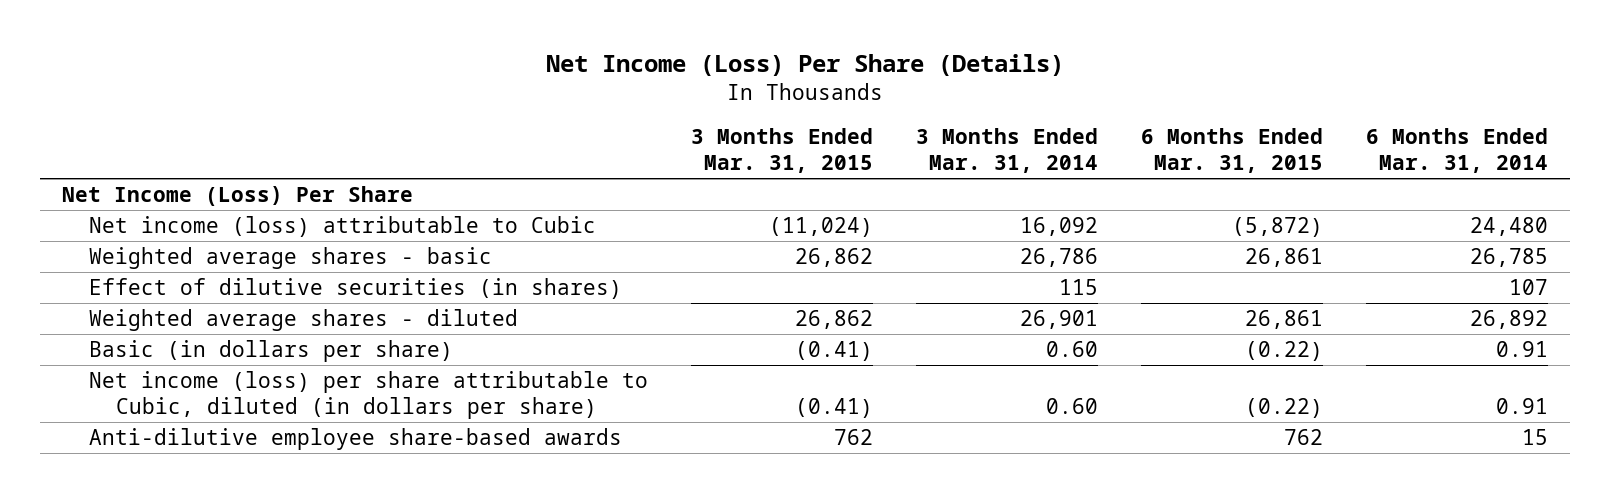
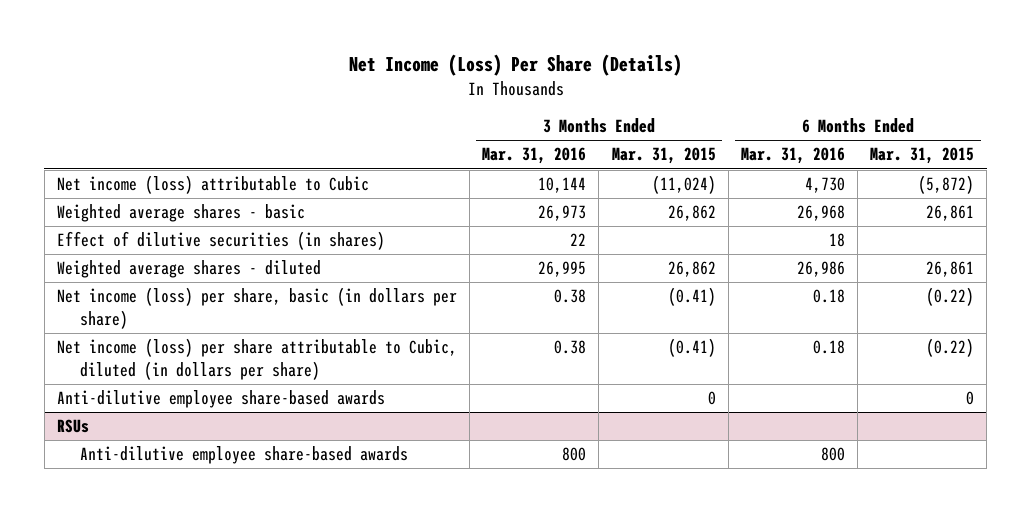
- | 3 Months Ended Mar. 31, 2015 | 3 Months Ended Mar. 31, 2014 | 6 Months Ended Mar. 31, 2015 | 6 Months Ended Mar. 31, 2014
+ | 3 Months Ended Mar. 31, 2016 | 3 Months Ended Mar. 31, 2015 | 6 Months Ended Mar. 31, 2016 | 6 Months Ended Mar. 31, 2015
- Net Income (Loss) Per Share
- Basic (in dollars per share) | (0.41) | 0.60 | (0.22) | 0.91
+ Net income (loss) per share, basic (in dollars per share) | 0.38 | (0.41) | 0.18 | (0.22)
- Anti-dilutive employee share-based awards | 762 | | 762 | 15
+ Anti-dilutive employee share-based awards | | 0 | | 0
+ RSUs
+ Anti-dilutive employee share-based awards | 800 | | 800 |

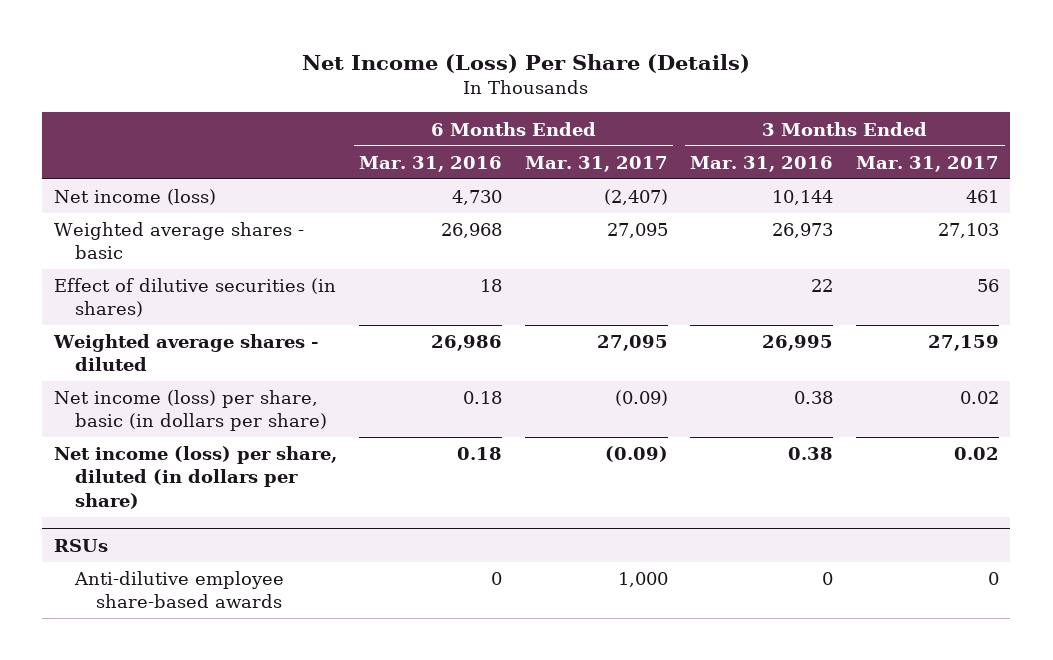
- | 3 Months Ended Mar. 31, 2016 | 3 Months Ended Mar. 31, 2015 | 6 Months Ended Mar. 31, 2016 | 6 Months Ended Mar. 31, 2015
+ | 6 Months Ended Mar. 31, 2016 | 6 Months Ended Mar. 31, 2017 | 3 Months Ended Mar. 31, 2016 | 3 Months Ended Mar. 31, 2017
- Net income (loss) attributable to Cubic | 10,144 | (11,024) | 4,730 | (5,872)
+ Net income (loss) | 4,730 | (2,407) | 10,144 | 461
- Net income (loss) per share attributable to Cubic, diluted (in dollars per share) | 0.38 | (0.41) | 0.18 | (0.22)
- Anti-dilutive employee share-based awards | | 0 | | 0
+ Net income (loss) per share, diluted (in dollars per share) | 0.18 | (0.09) | 0.38 | 0.02
@ RSUs
- Anti-dilutive employee share-based awards | 800 | | 800 |
+ Anti-dilutive employee share-based awards | 0 | 1,000 | 0 | 0

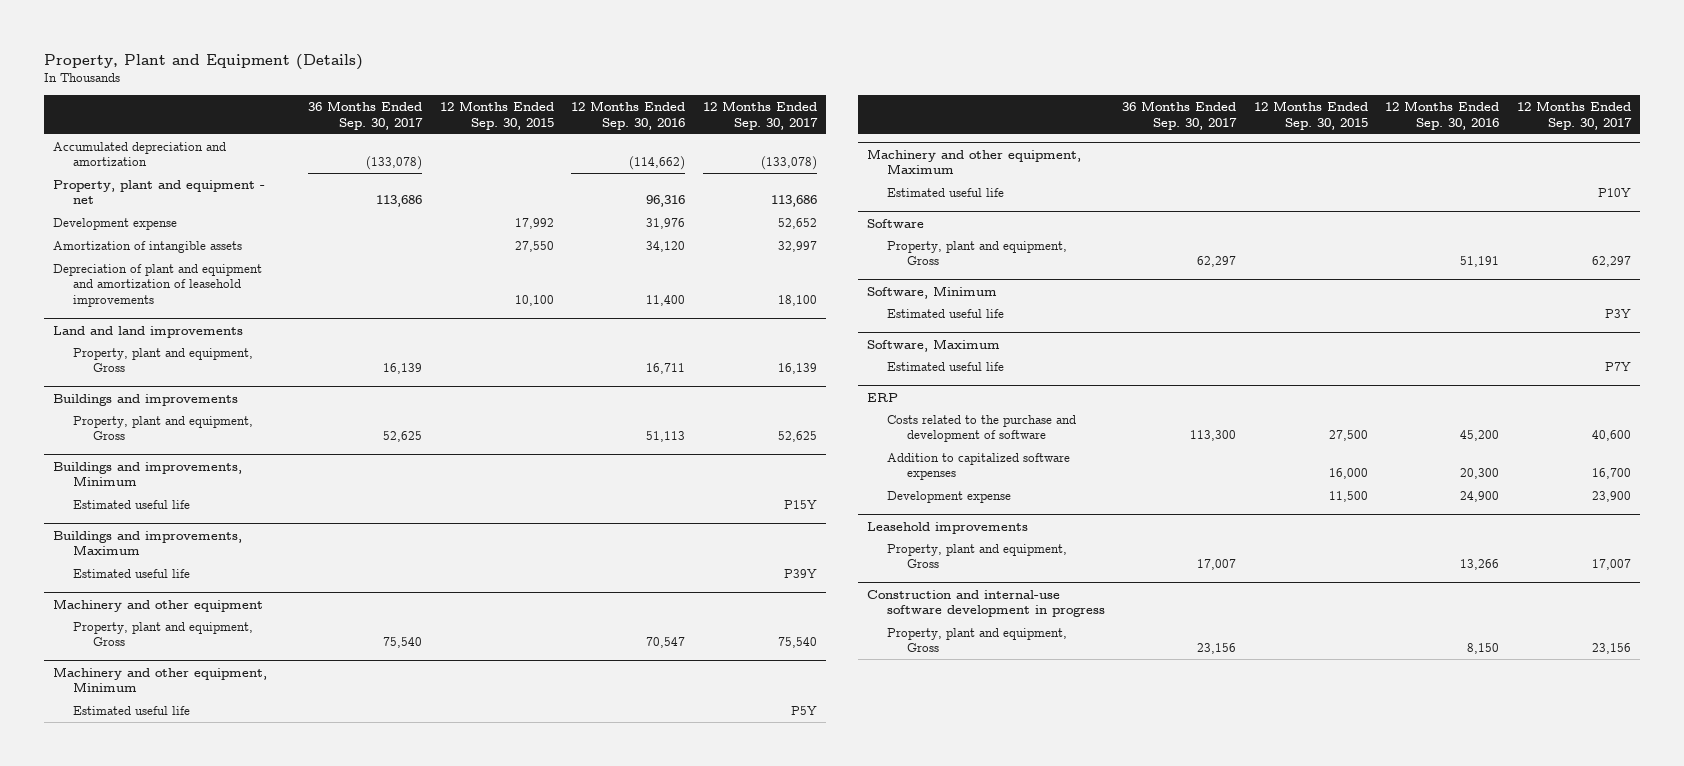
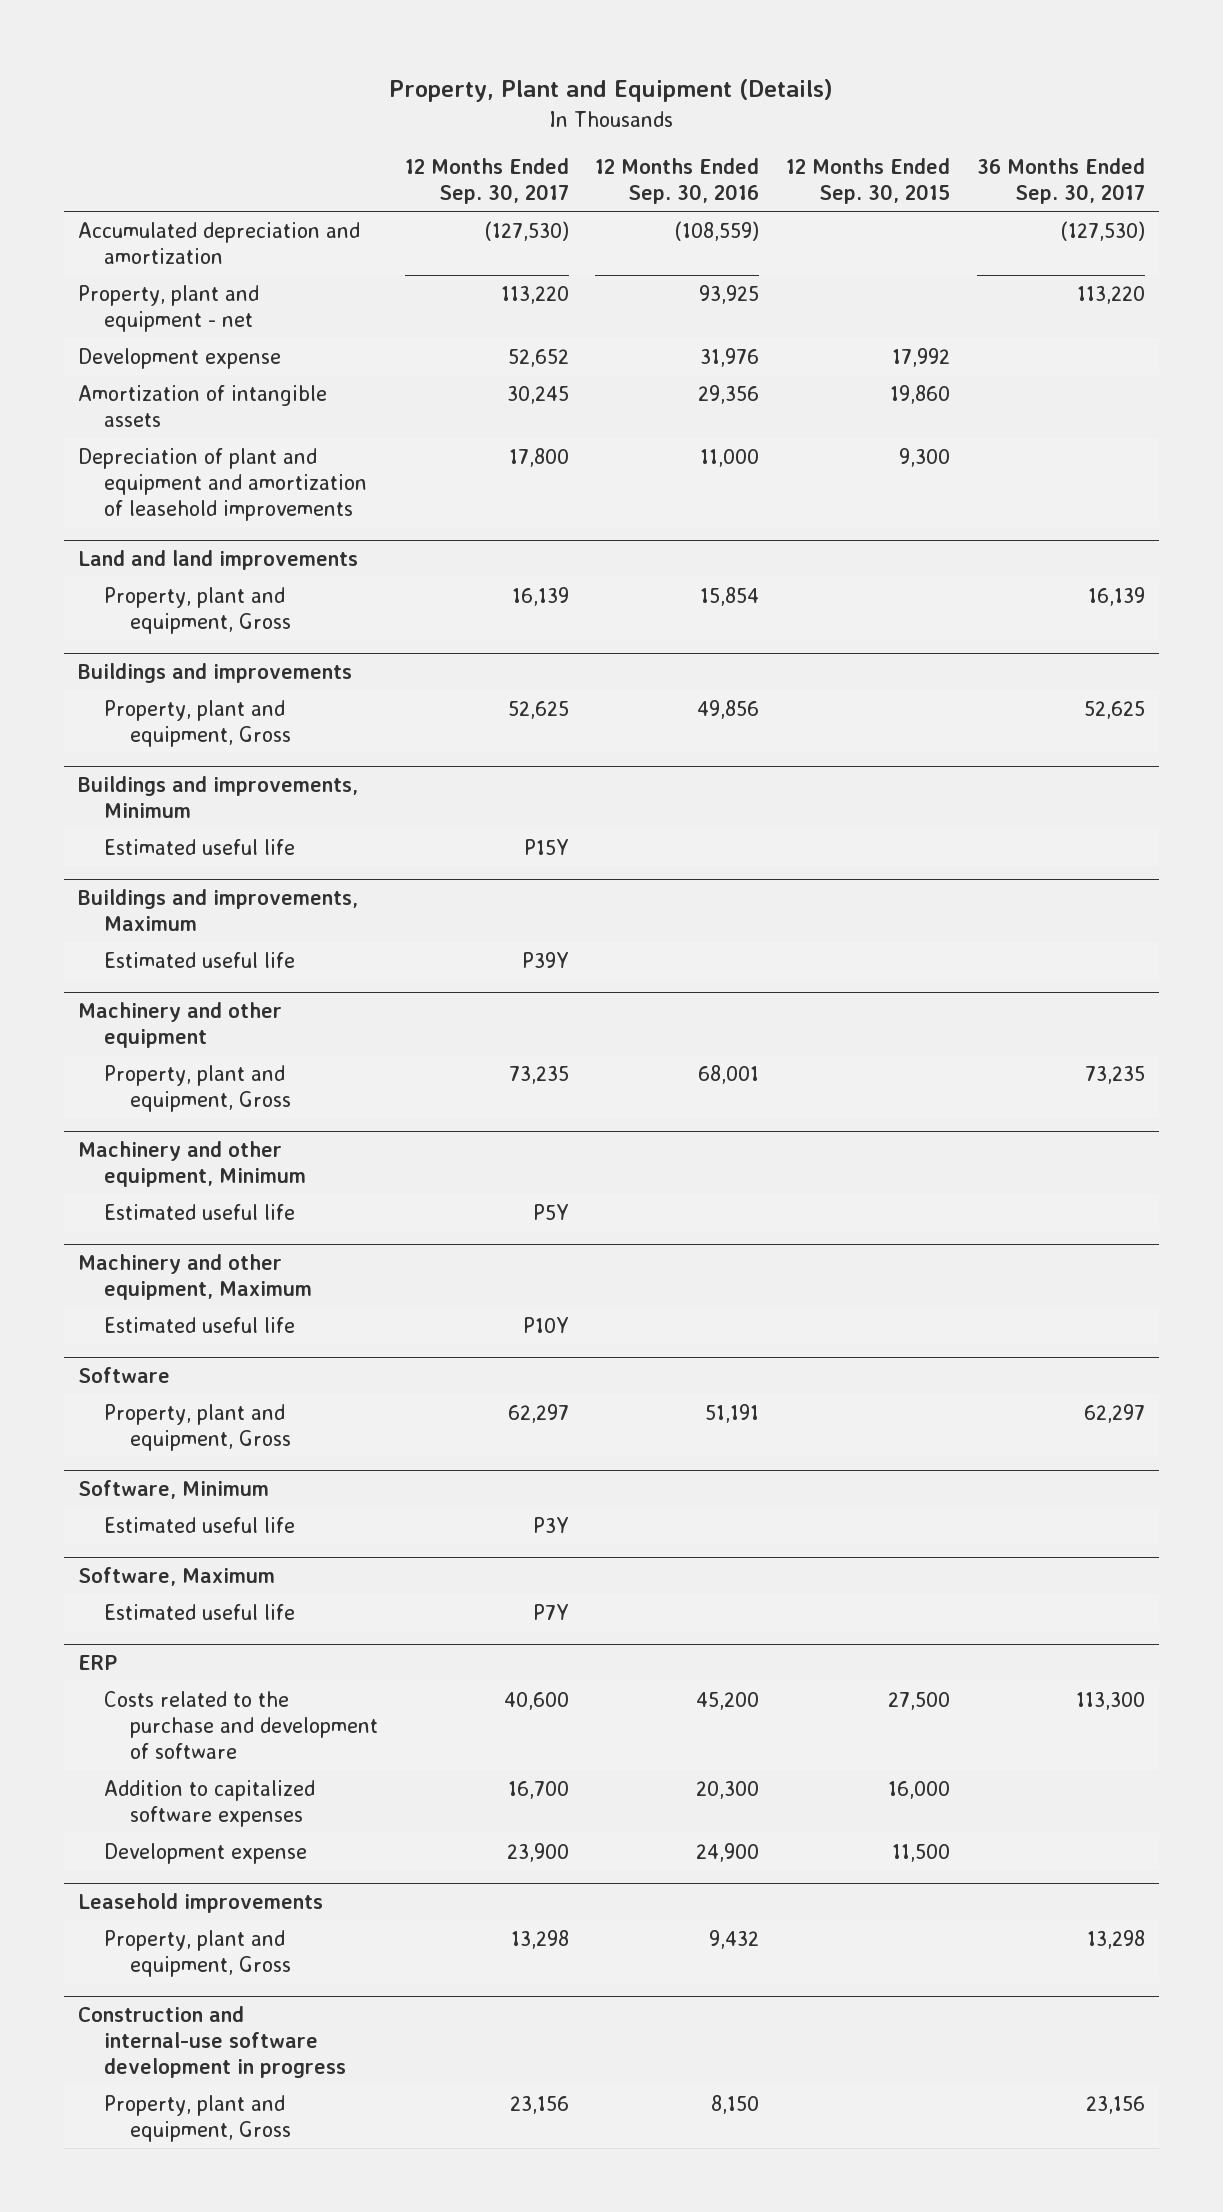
- | 36 Months Ended Sep. 30, 2017 | 12 Months Ended Sep. 30, 2015 | 12 Months Ended Sep. 30, 2016 | 12 Months Ended Sep. 30, 2017
+ | 12 Months Ended Sep. 30, 2017 | 12 Months Ended Sep. 30, 2016 | 12 Months Ended Sep. 30, 2015 | 36 Months Ended Sep. 30, 2017
- Accumulated depreciation and amortization | (133,078) | | (114,662) | (133,078)
- Property, plant and equipment - net | 113,686 | | 96,316 | 113,686
+ Accumulated depreciation and amortization | (127,530) | (108,559) | | (127,530)
+ Property, plant and equipment - net | 113,220 | 93,925 | | 113,220
- Amortization of intangible assets | | 27,550 | 34,120 | 32,997
- Depreciation of plant and equipment and amortization of leasehold improvements | | 10,100 | 11,400 | 18,100
+ Amortization of intangible assets | 30,245 | 29,356 | 19,860 |
+ Depreciation of plant and equipment and amortization of leasehold improvements | 17,800 | 11,000 | 9,300 |
@ Land and land improvements
- Property, plant and equipment, Gross | 16,139 | | 16,711 | 16,139
+ Property, plant and equipment, Gross | 16,139 | 15,854 | | 16,139
@ Buildings and improvements
- Property, plant and equipment, Gross | 52,625 | | 51,113 | 52,625
+ Property, plant and equipment, Gross | 52,625 | 49,856 | | 52,625
@ Machinery and other equipment
- Property, plant and equipment, Gross | 75,540 | | 70,547 | 75,540
+ Property, plant and equipment, Gross | 73,235 | 68,001 | | 73,235
@ Leasehold improvements
- Property, plant and equipment, Gross | 17,007 | | 13,266 | 17,007
+ Property, plant and equipment, Gross | 13,298 | 9,432 | | 13,298

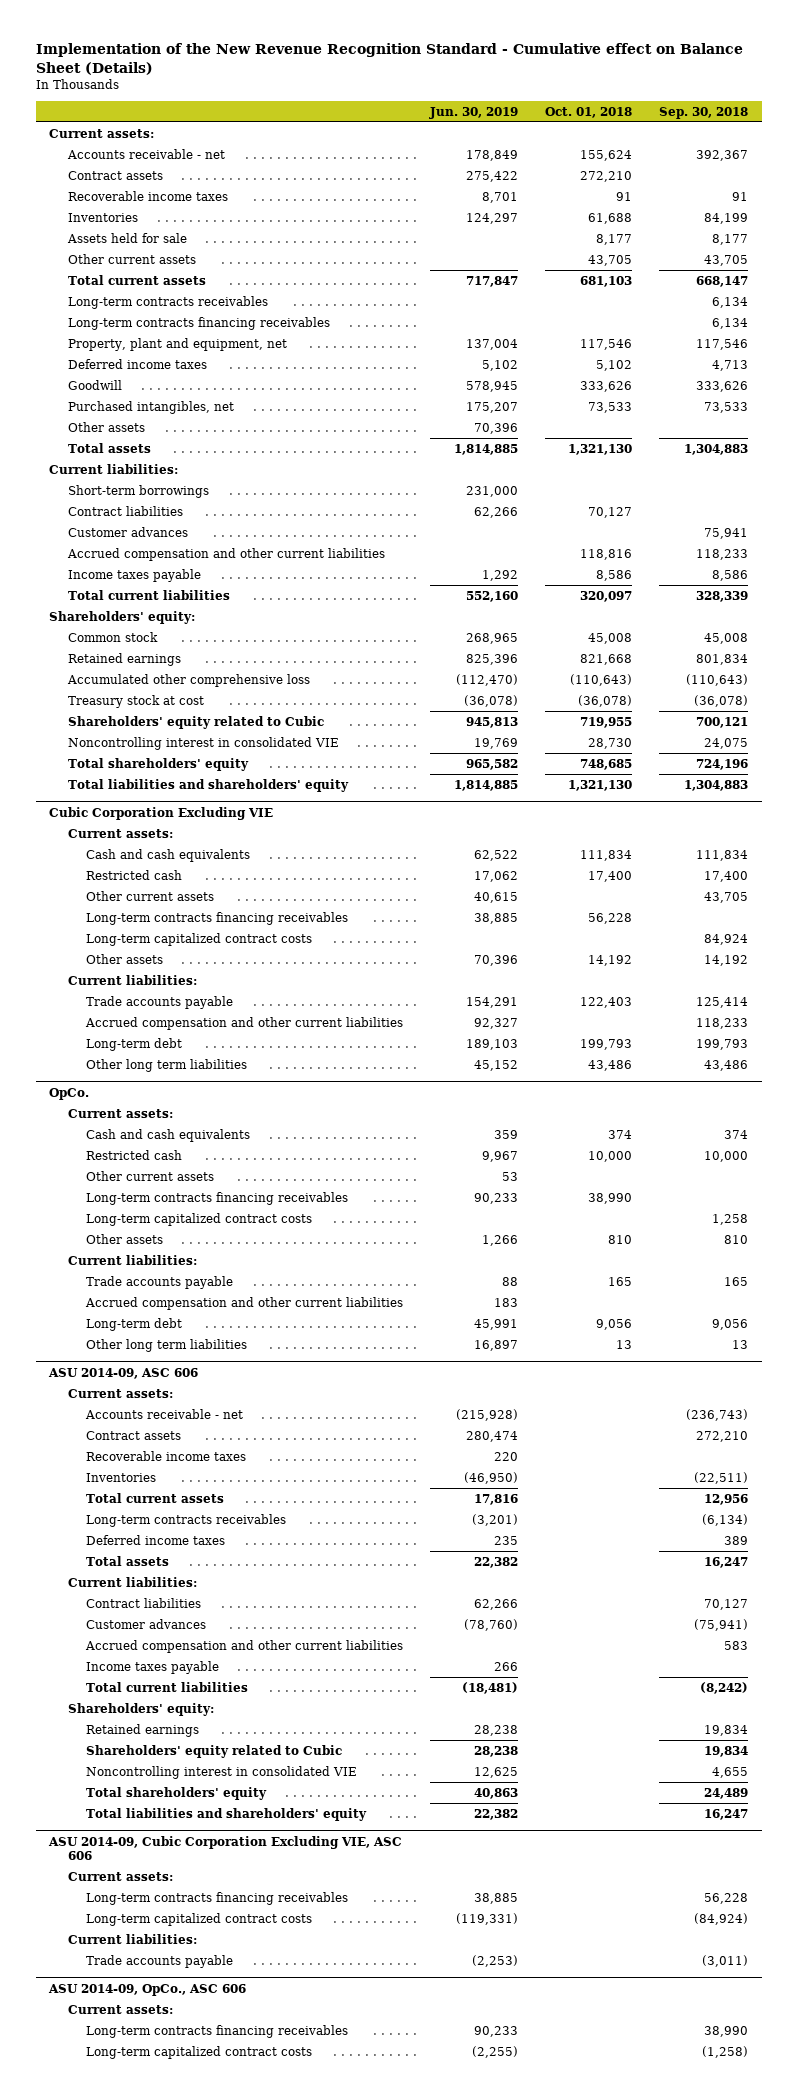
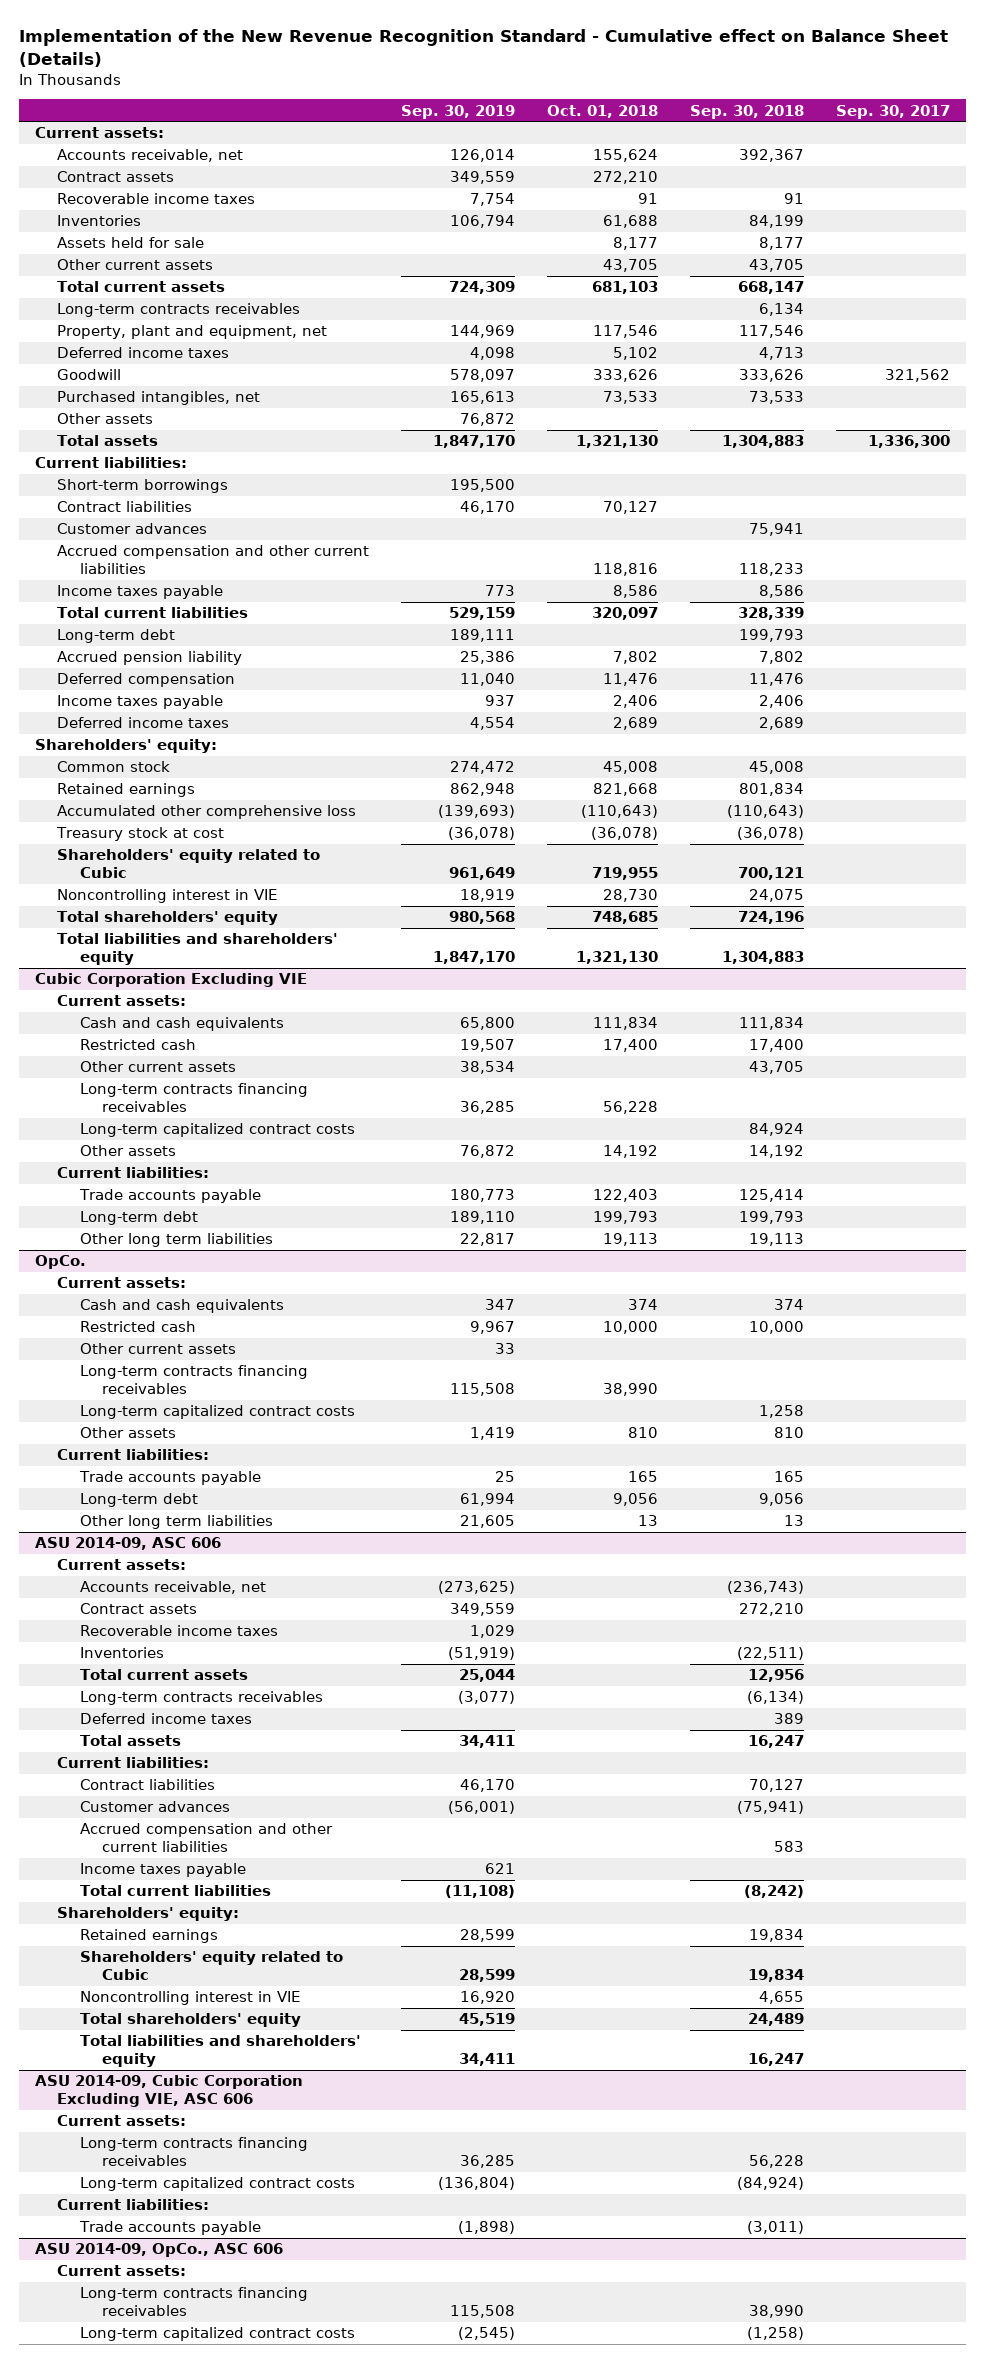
- | Jun. 30, 2019 | Oct. 01, 2018 | Sep. 30, 2018
+ | Sep. 30, 2019 | Oct. 01, 2018 | Sep. 30, 2018 | Sep. 30, 2017
- Accounts receivable - net | 178,849 | 155,624 | 392,367
+ Accounts receivable, net | 126,014 | 155,624 | 392,367 |
- Long-term contracts financing receivables | | | 6,134
+ Long-term debt | 189,111 | | 199,793 |
+ Accrued pension liability | 25,386 | 7,802 | 7,802 |
+ Deferred compensation | 11,040 | 11,476 | 11,476 |
+ Income taxes payable | 937 | 2,406 | 2,406 |
+ Deferred income taxes | 4,554 | 2,689 | 2,689 |
- Noncontrolling interest in consolidated VIE | 19,769 | 28,730 | 24,075
+ Noncontrolling interest in VIE | 18,919 | 28,730 | 24,075 |
@ Cubic Corporation Excluding VIE
- Accrued compensation and other current liabilities | 92,327 | | 118,233
- Other long term liabilities | 45,152 | 43,486 | 43,486
+ Other long term liabilities | 22,817 | 19,113 | 19,113 |
@ OpCo.
- Accrued compensation and other current liabilities | 183 | |
@ ASU 2014-09, ASC 606
- Accounts receivable - net | (215,928) | | (236,743)
+ Accounts receivable, net | (273,625) | | (236,743) |
- Noncontrolling interest in consolidated VIE | 12,625 | | 4,655
+ Noncontrolling interest in VIE | 16,920 | | 4,655 |

